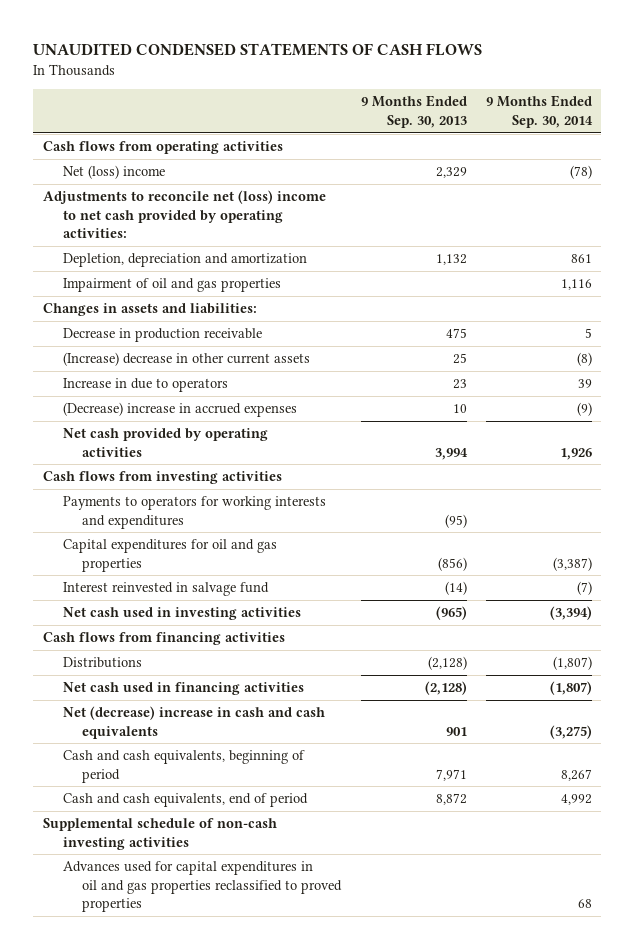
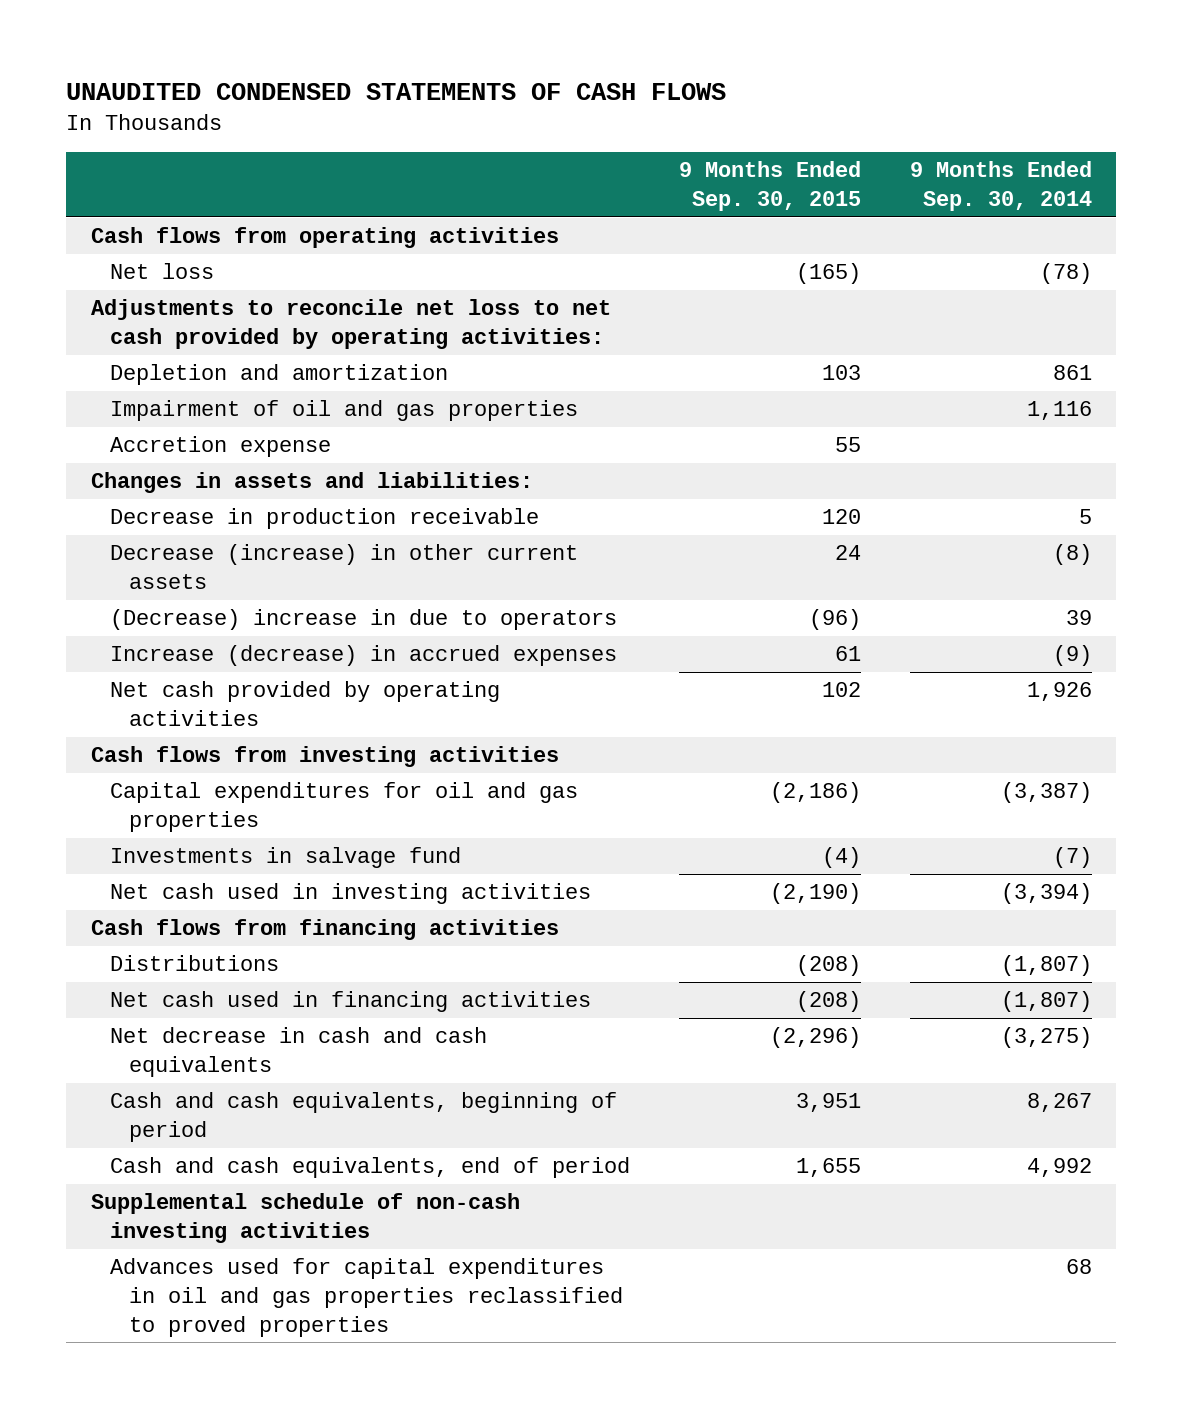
- | 9 Months Ended Sep. 30, 2013 | 9 Months Ended Sep. 30, 2014
+ | 9 Months Ended Sep. 30, 2015 | 9 Months Ended Sep. 30, 2014
- Net (loss) income | 2,329 | (78)
- Adjustments to reconcile net (loss) income to net cash provided by operating activities:
- Depletion, depreciation and amortization | 1,132 | 861
+ Net loss | (165) | (78)
+ Adjustments to reconcile net loss to net cash provided by operating activities:
+ Depletion and amortization | 103 | 861
+ Accretion expense | 55 |
- (Increase) decrease in other current assets | 25 | (8)
- Increase in due to operators | 23 | 39
- (Decrease) increase in accrued expenses | 10 | (9)
+ Decrease (increase) in other current assets | 24 | (8)
+ (Decrease) increase in due to operators | (96) | 39
+ Increase (decrease) in accrued expenses | 61 | (9)
- Payments to operators for working interests and expenditures | (95) |
- Interest reinvested in salvage fund | (14) | (7)
+ Investments in salvage fund | (4) | (7)
- Net (decrease) increase in cash and cash equivalents | 901 | (3,275)
+ Net decrease in cash and cash equivalents | (2,296) | (3,275)

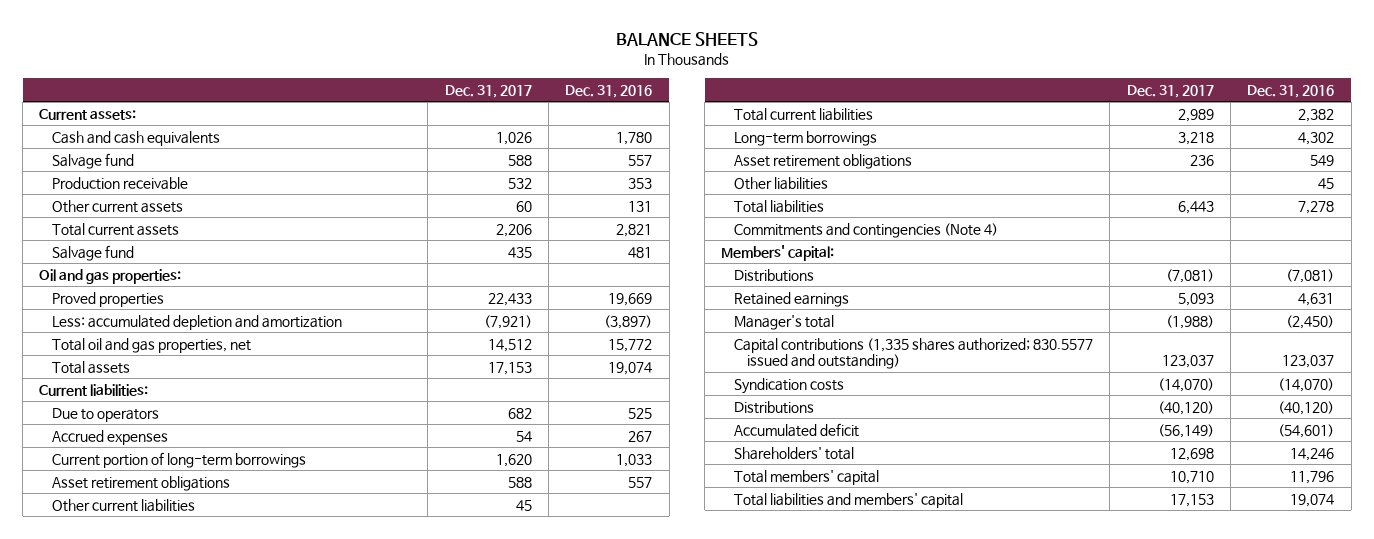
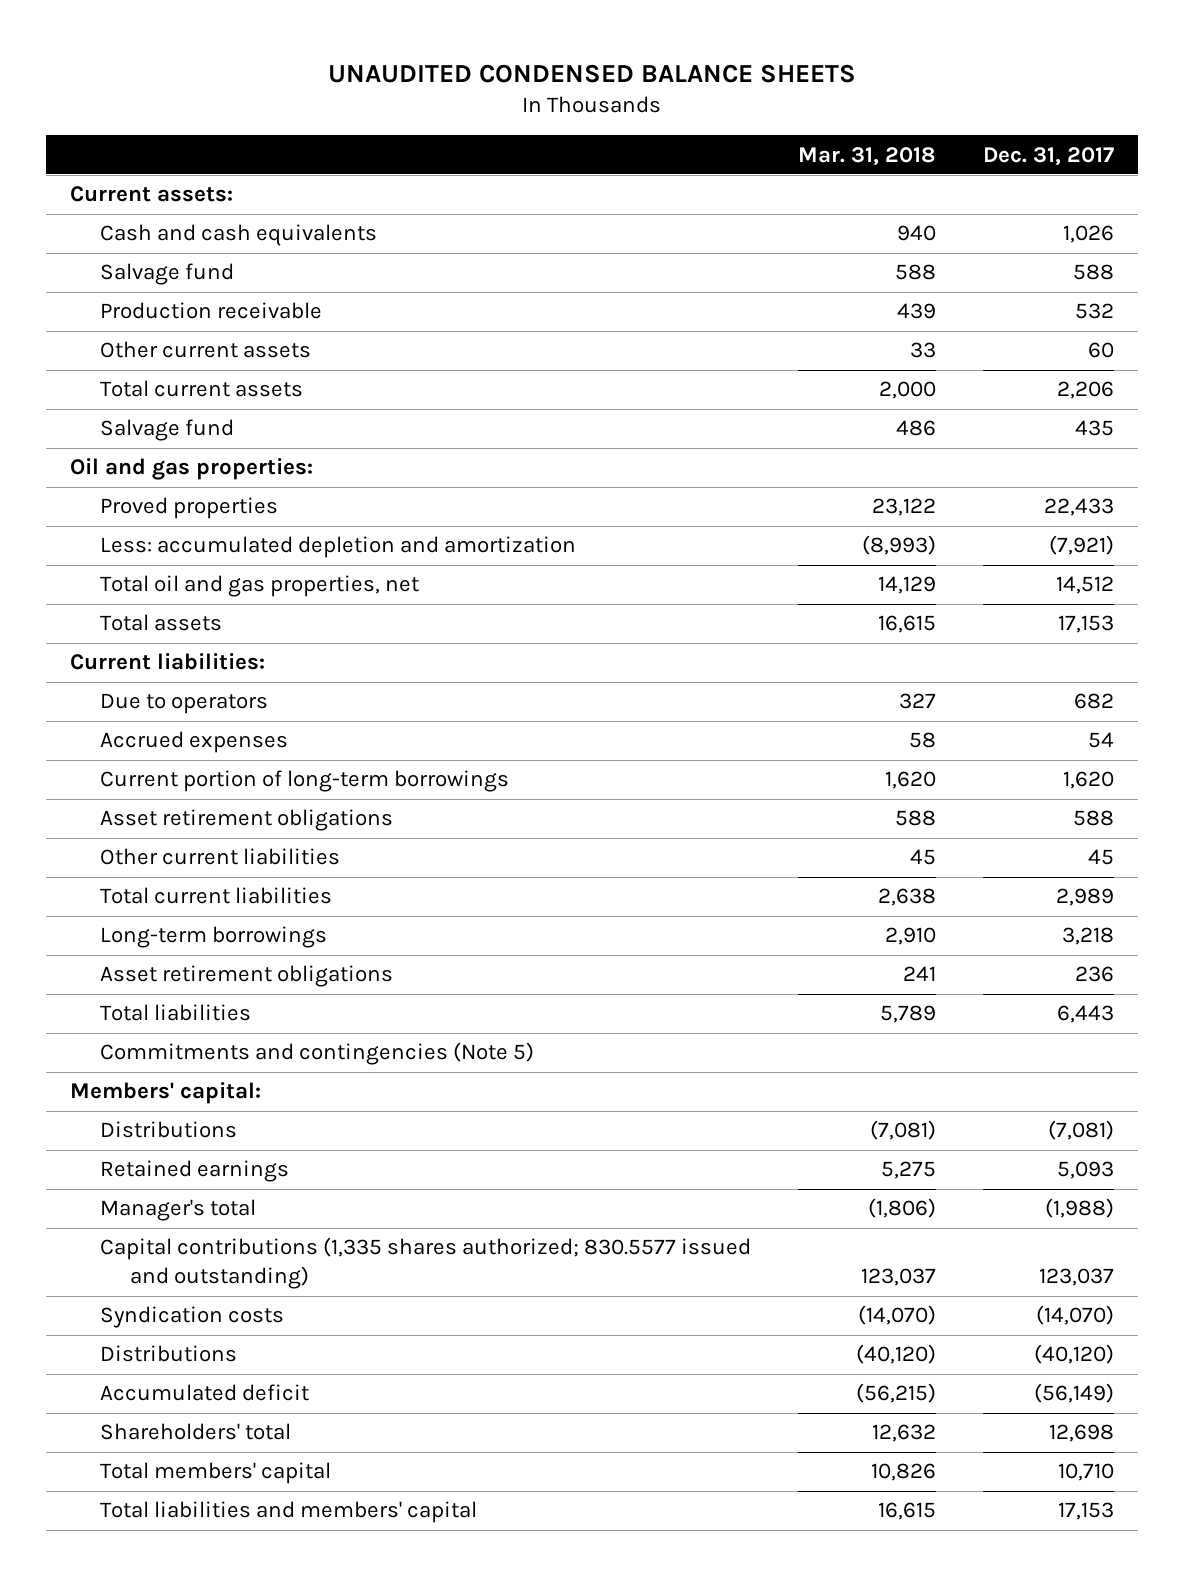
- BALANCE SHEETS
+ UNAUDITED CONDENSED BALANCE SHEETS
- | Dec. 31, 2017 | Dec. 31, 2016
+ | Mar. 31, 2018 | Dec. 31, 2017
- Other liabilities | | 45
- Commitments and contingencies (Note 4)
+ Commitments and contingencies (Note 5)

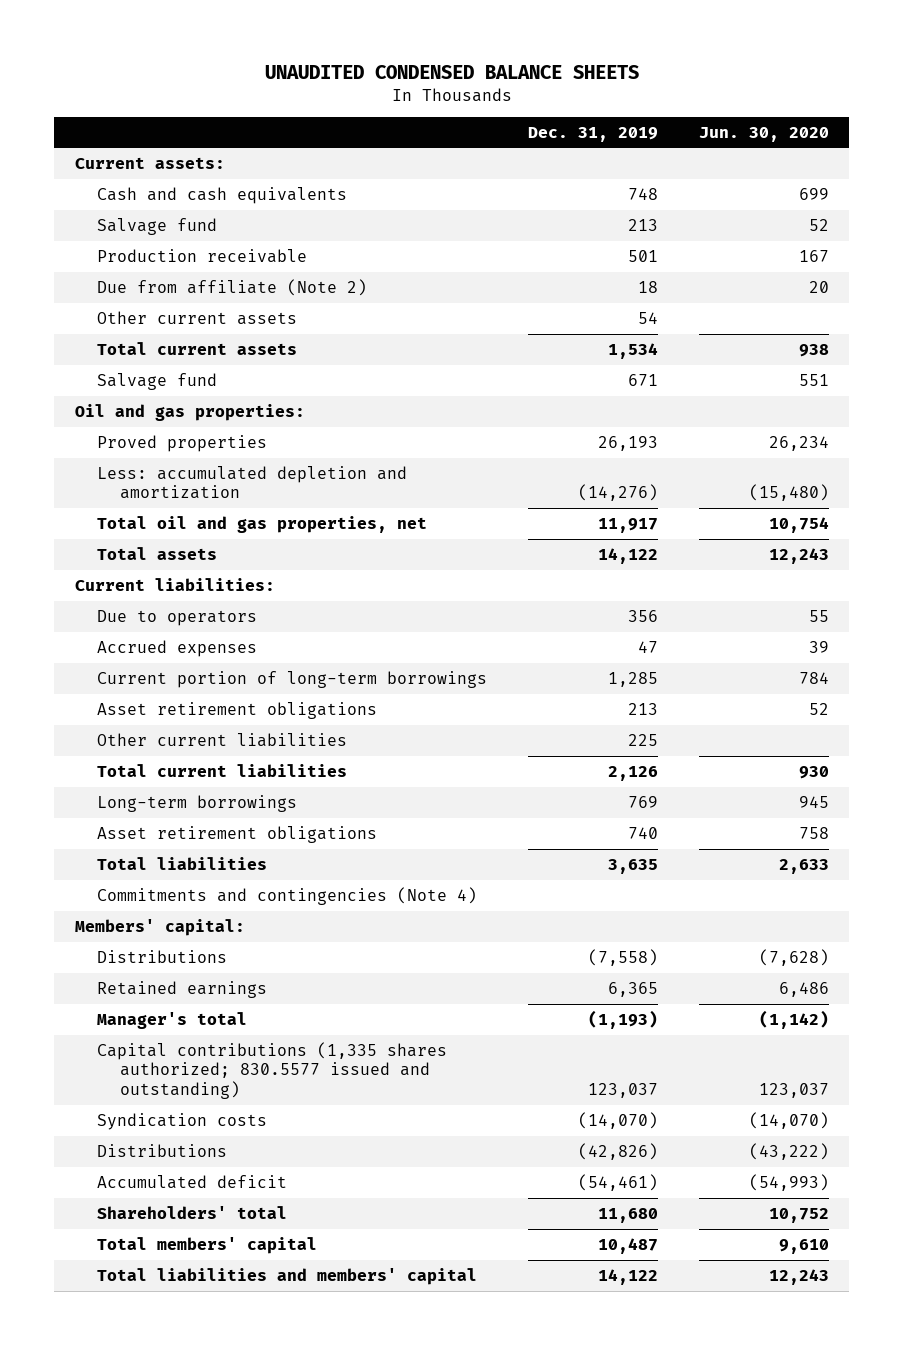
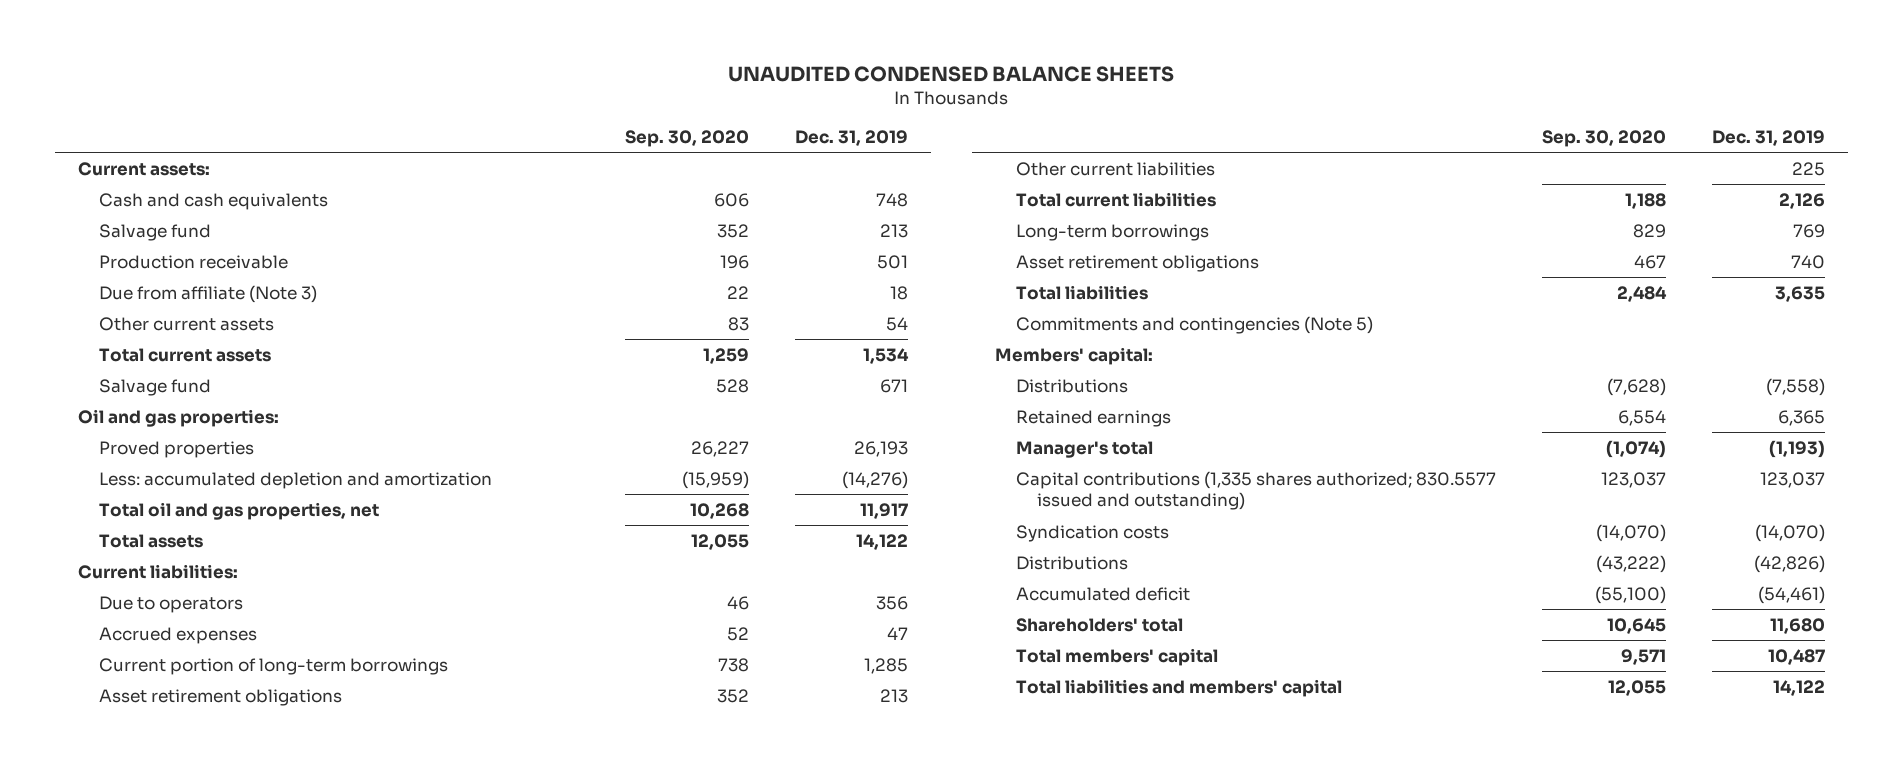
- | Dec. 31, 2019 | Jun. 30, 2020
+ | Sep. 30, 2020 | Dec. 31, 2019
- Due from affiliate (Note 2) | 18 | 20
+ Due from affiliate (Note 3) | 22 | 18
- Commitments and contingencies (Note 4)
+ Commitments and contingencies (Note 5)

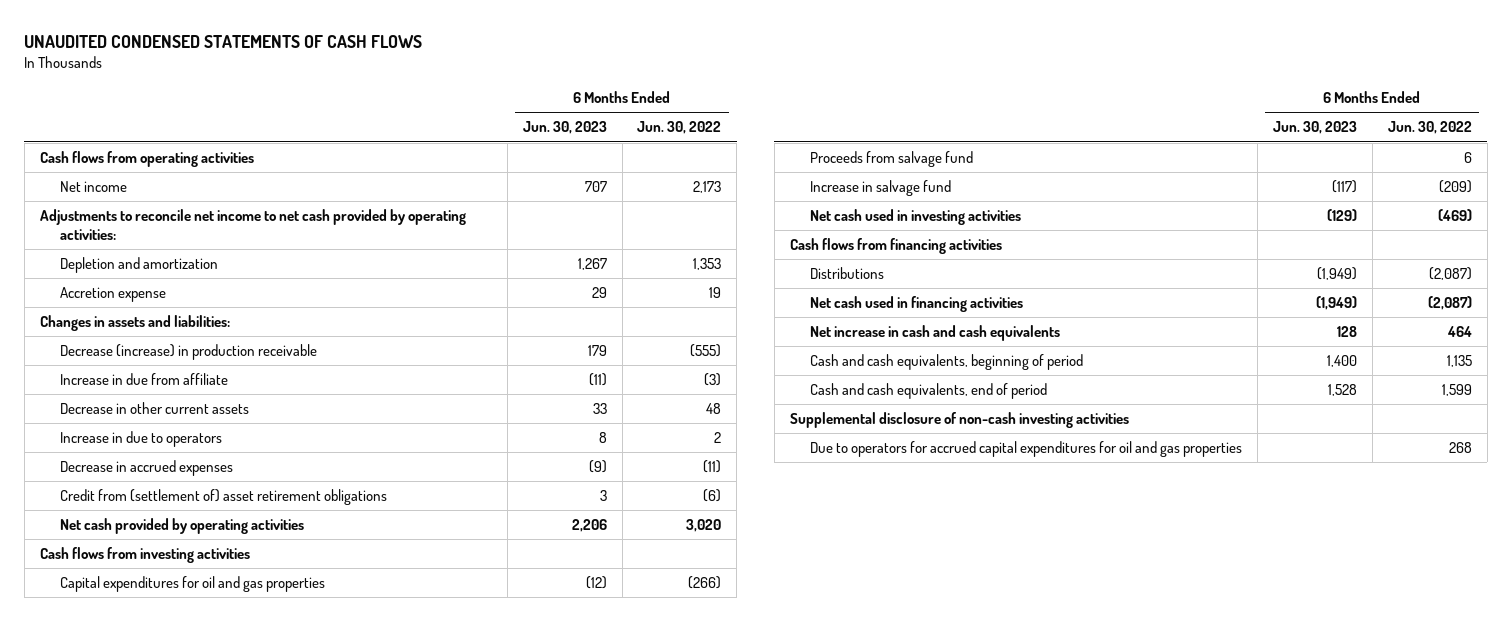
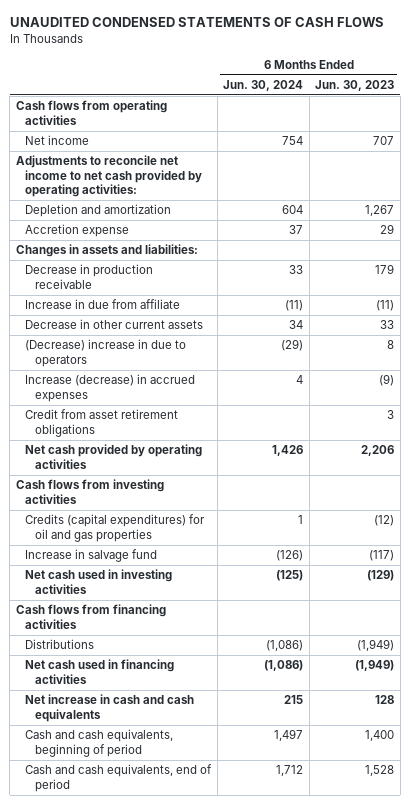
- | 6 Months Ended Jun. 30, 2023 | 6 Months Ended Jun. 30, 2022
+ | 6 Months Ended Jun. 30, 2024 | 6 Months Ended Jun. 30, 2023
- Decrease (increase) in production receivable | 179 | (555)
+ Decrease in production receivable | 33 | 179
- Increase in due to operators | 8 | 2
- Decrease in accrued expenses | (9) | (11)
- Credit from (settlement of) asset retirement obligations | 3 | (6)
+ (Decrease) increase in due to operators | (29) | 8
+ Increase (decrease) in accrued expenses | 4 | (9)
+ Credit from asset retirement obligations | | 3
- Capital expenditures for oil and gas properties | (12) | (266)
- Proceeds from salvage fund | | 6
+ Credits (capital expenditures) for oil and gas properties | 1 | (12)
- Supplemental disclosure of non-cash investing activities
- Due to operators for accrued capital expenditures for oil and gas properties | | 268

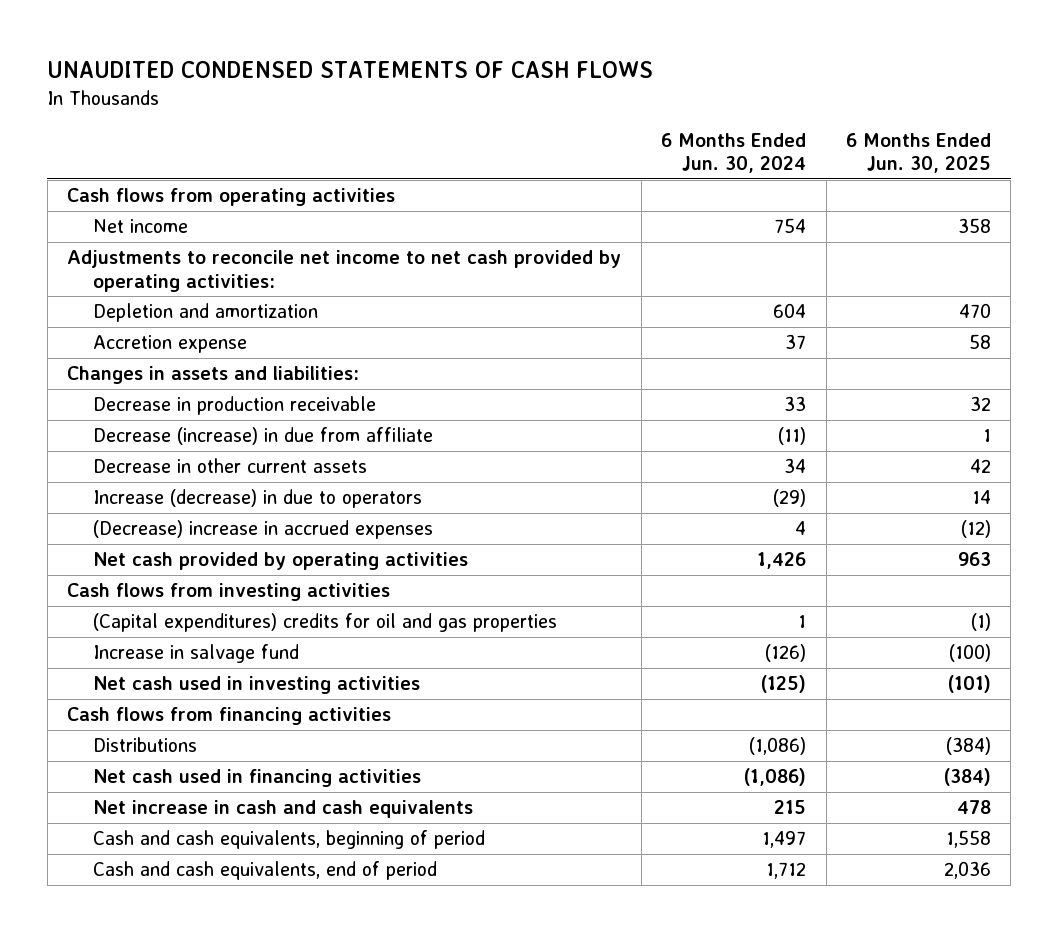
- | 6 Months Ended Jun. 30, 2024 | 6 Months Ended Jun. 30, 2023
+ | 6 Months Ended Jun. 30, 2024 | 6 Months Ended Jun. 30, 2025
- Increase in due from affiliate | (11) | (11)
+ Decrease (increase) in due from affiliate | (11) | 1
- (Decrease) increase in due to operators | (29) | 8
- Increase (decrease) in accrued expenses | 4 | (9)
- Credit from asset retirement obligations | | 3
+ Increase (decrease) in due to operators | (29) | 14
+ (Decrease) increase in accrued expenses | 4 | (12)
- Credits (capital expenditures) for oil and gas properties | 1 | (12)
+ (Capital expenditures) credits for oil and gas properties | 1 | (1)

